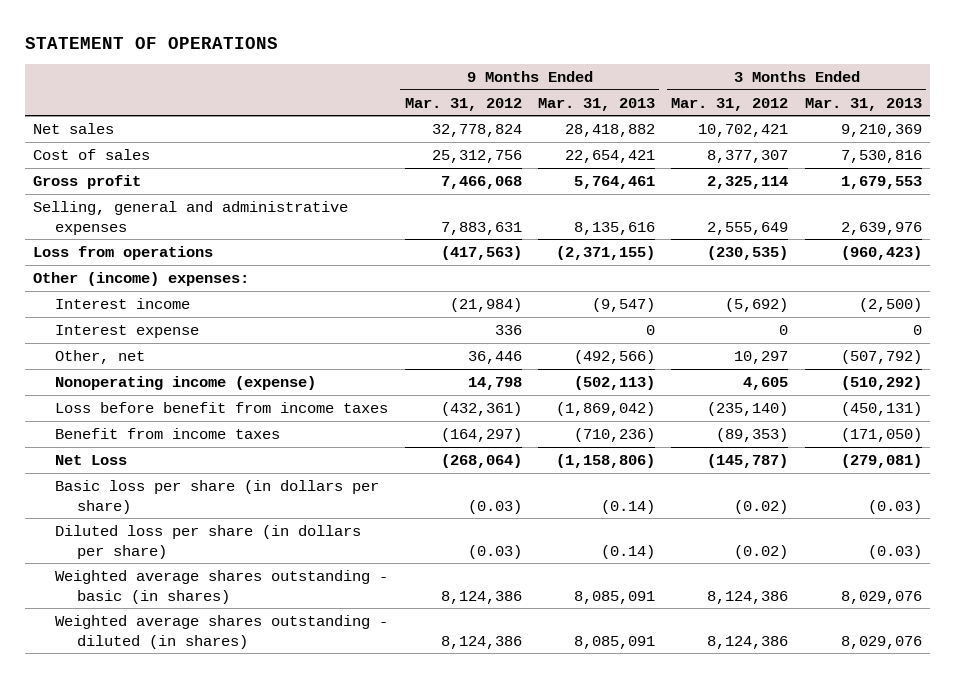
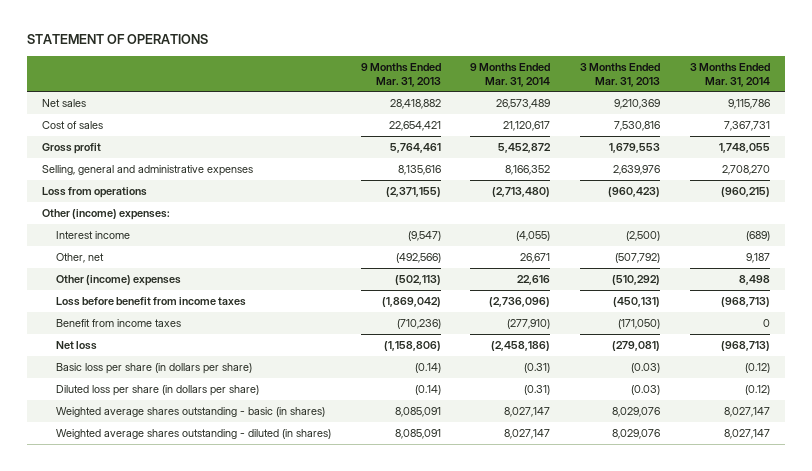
- | 9 Months Ended Mar. 31, 2012 | 9 Months Ended Mar. 31, 2013 | 3 Months Ended Mar. 31, 2012 | 3 Months Ended Mar. 31, 2013
+ | 9 Months Ended Mar. 31, 2013 | 9 Months Ended Mar. 31, 2014 | 3 Months Ended Mar. 31, 2013 | 3 Months Ended Mar. 31, 2014
- Interest expense | 336 | 0 | 0 | 0
- Nonoperating income (expense) | 14,798 | (502,113) | 4,605 | (510,292)
+ Other (income) expenses | (502,113) | 22,616 | (510,292) | 8,498
- Net Loss | (268,064) | (1,158,806) | (145,787) | (279,081)
+ Net loss | (1,158,806) | (2,458,186) | (279,081) | (968,713)

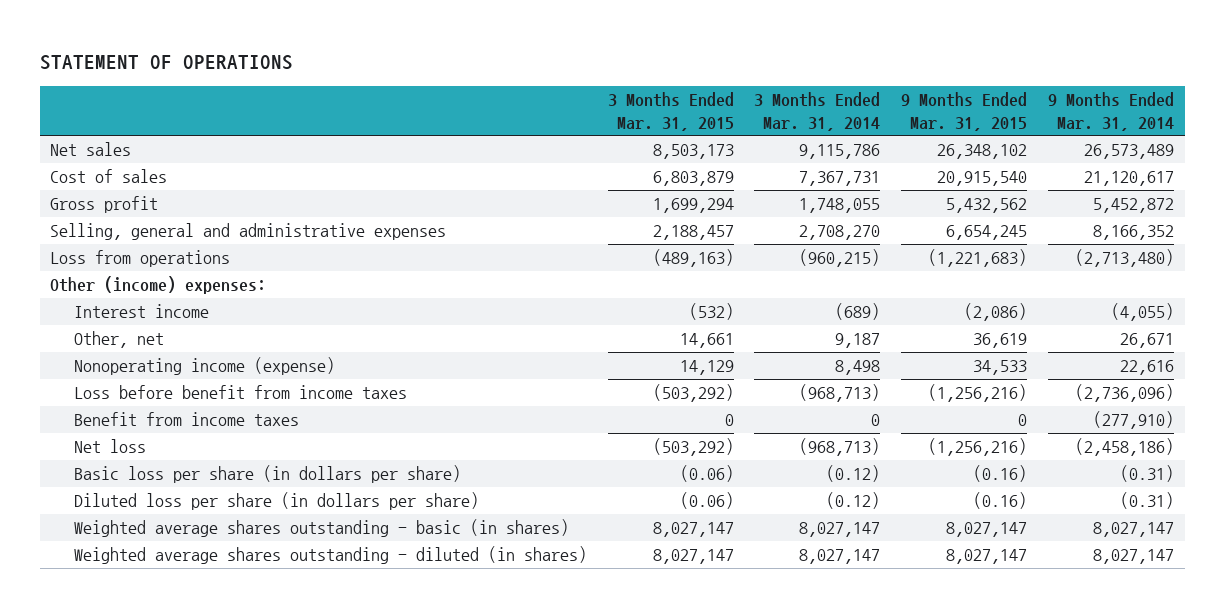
- | 9 Months Ended Mar. 31, 2013 | 9 Months Ended Mar. 31, 2014 | 3 Months Ended Mar. 31, 2013 | 3 Months Ended Mar. 31, 2014
+ | 3 Months Ended Mar. 31, 2015 | 3 Months Ended Mar. 31, 2014 | 9 Months Ended Mar. 31, 2015 | 9 Months Ended Mar. 31, 2014
- Other (income) expenses | (502,113) | 22,616 | (510,292) | 8,498
+ Nonoperating income (expense) | 14,129 | 8,498 | 34,533 | 22,616

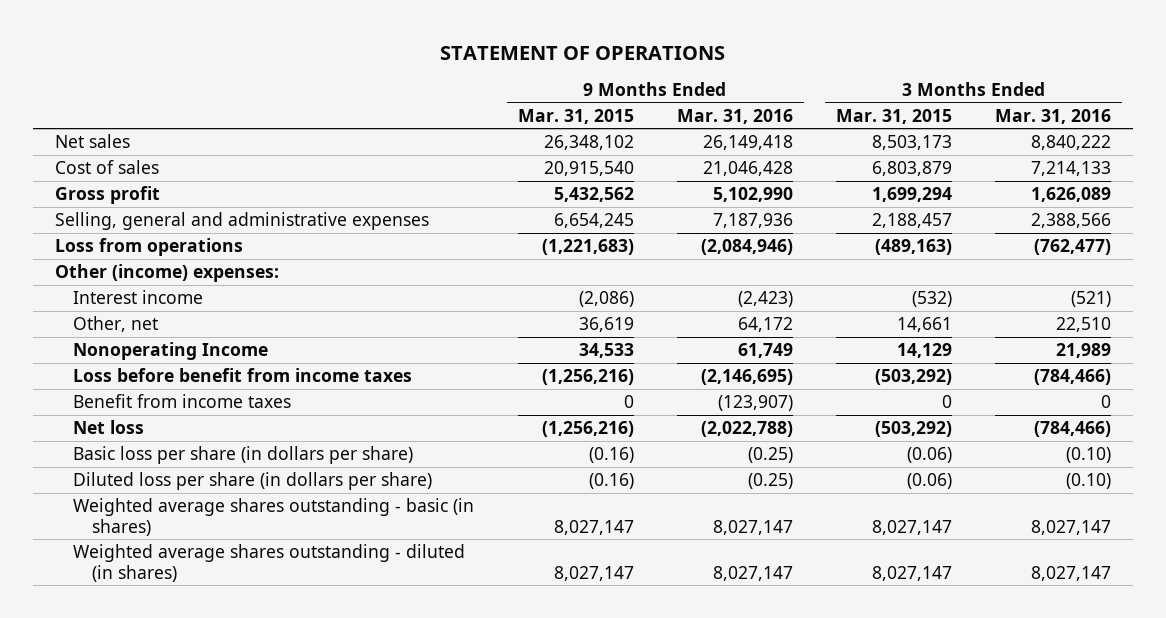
- | 3 Months Ended Mar. 31, 2015 | 3 Months Ended Mar. 31, 2014 | 9 Months Ended Mar. 31, 2015 | 9 Months Ended Mar. 31, 2014
+ | 9 Months Ended Mar. 31, 2015 | 9 Months Ended Mar. 31, 2016 | 3 Months Ended Mar. 31, 2015 | 3 Months Ended Mar. 31, 2016
- Nonoperating income (expense) | 14,129 | 8,498 | 34,533 | 22,616
+ Nonoperating Income | 34,533 | 61,749 | 14,129 | 21,989

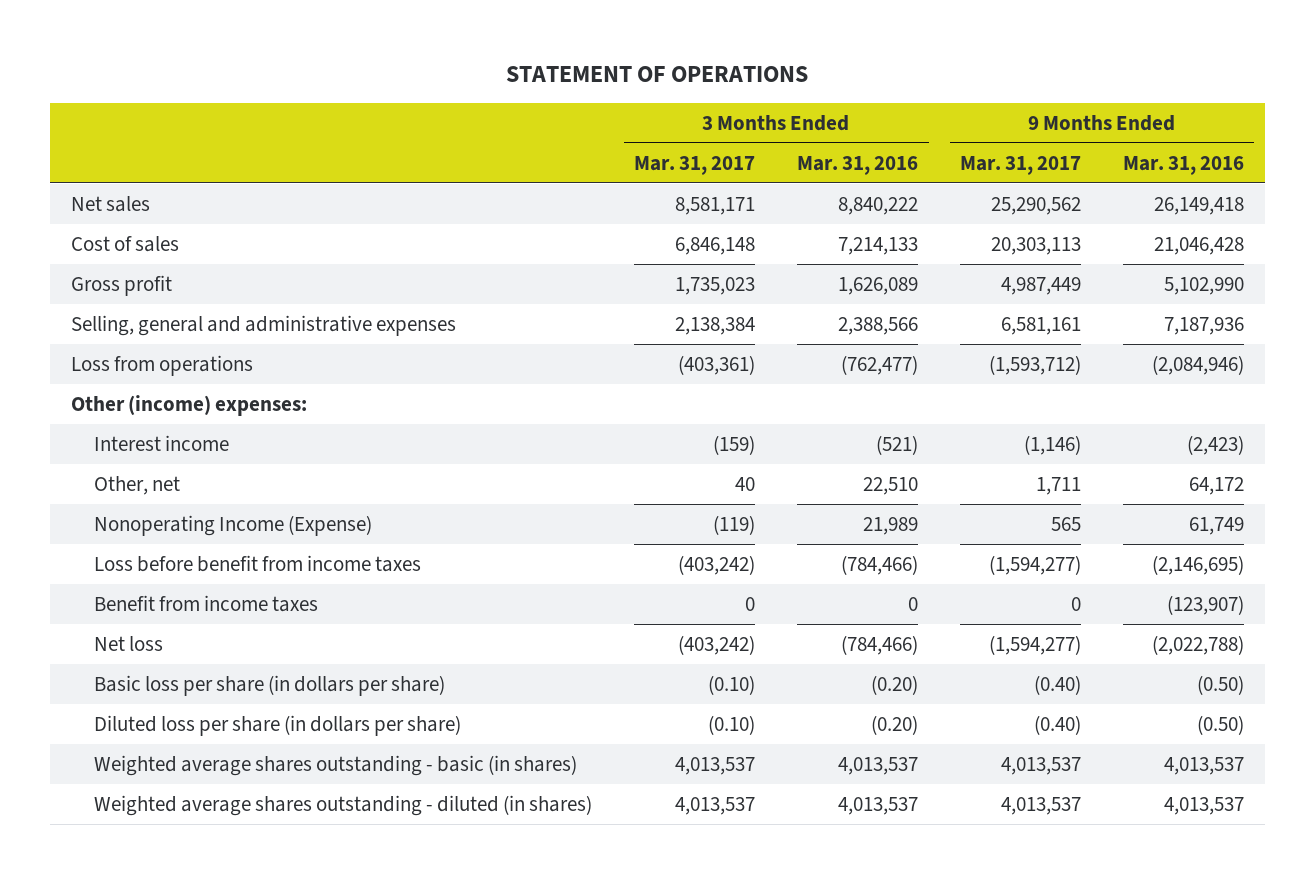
- | 9 Months Ended Mar. 31, 2015 | 9 Months Ended Mar. 31, 2016 | 3 Months Ended Mar. 31, 2015 | 3 Months Ended Mar. 31, 2016
+ | 3 Months Ended Mar. 31, 2017 | 3 Months Ended Mar. 31, 2016 | 9 Months Ended Mar. 31, 2017 | 9 Months Ended Mar. 31, 2016
- Nonoperating Income | 34,533 | 61,749 | 14,129 | 21,989
+ Nonoperating Income (Expense) | (119) | 21,989 | 565 | 61,749
- Basic loss per share (in dollars per share) | (0.16) | (0.25) | (0.06) | (0.10)
- Diluted loss per share (in dollars per share) | (0.16) | (0.25) | (0.06) | (0.10)
- Weighted average shares outstanding - basic (in shares) | 8,027,147 | 8,027,147 | 8,027,147 | 8,027,147
- Weighted average shares outstanding - diluted (in shares) | 8,027,147 | 8,027,147 | 8,027,147 | 8,027,147
+ Basic loss per share (in dollars per share) | (0.10) | (0.20) | (0.40) | (0.50)
+ Diluted loss per share (in dollars per share) | (0.10) | (0.20) | (0.40) | (0.50)
+ Weighted average shares outstanding - basic (in shares) | 4,013,537 | 4,013,537 | 4,013,537 | 4,013,537
+ Weighted average shares outstanding - diluted (in shares) | 4,013,537 | 4,013,537 | 4,013,537 | 4,013,537

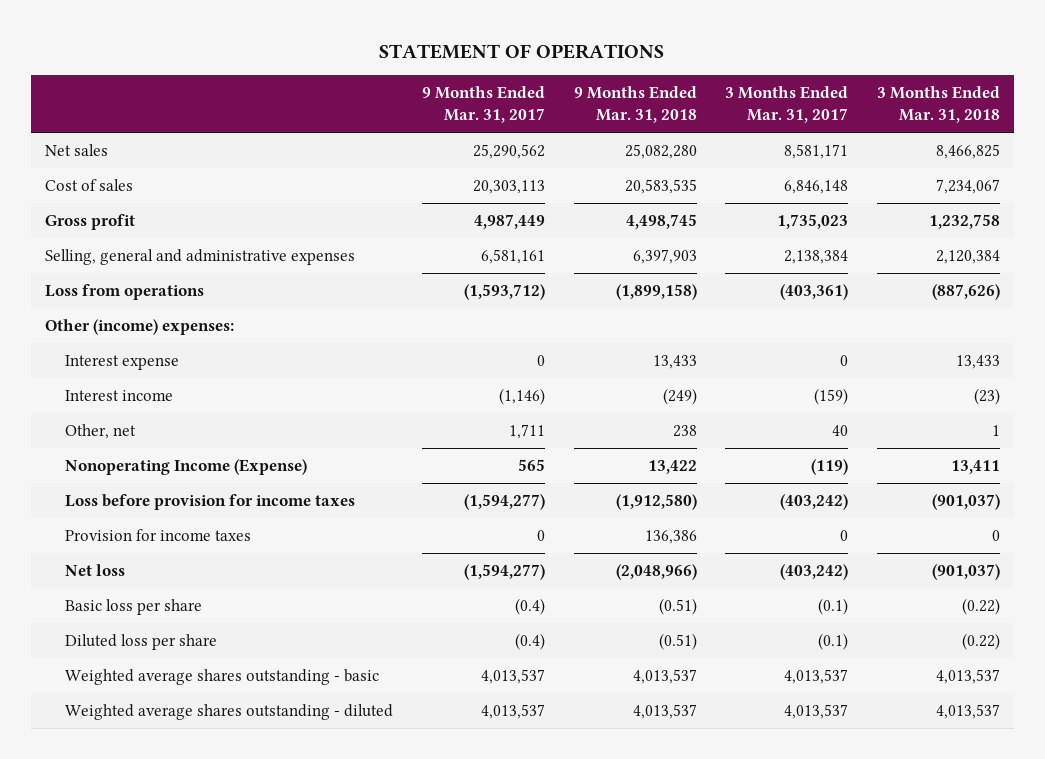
- | 3 Months Ended Mar. 31, 2017 | 3 Months Ended Mar. 31, 2016 | 9 Months Ended Mar. 31, 2017 | 9 Months Ended Mar. 31, 2016
+ | 9 Months Ended Mar. 31, 2017 | 9 Months Ended Mar. 31, 2018 | 3 Months Ended Mar. 31, 2017 | 3 Months Ended Mar. 31, 2018
+ Interest expense | 0 | 13,433 | 0 | 13,433
- Loss before benefit from income taxes | (403,242) | (784,466) | (1,594,277) | (2,146,695)
- Benefit from income taxes | 0 | 0 | 0 | (123,907)
+ Loss before provision for income taxes | (1,594,277) | (1,912,580) | (403,242) | (901,037)
+ Provision for income taxes | 0 | 136,386 | 0 | 0
- Basic loss per share (in dollars per share) | (0.10) | (0.20) | (0.40) | (0.50)
- Diluted loss per share (in dollars per share) | (0.10) | (0.20) | (0.40) | (0.50)
- Weighted average shares outstanding - basic (in shares) | 4,013,537 | 4,013,537 | 4,013,537 | 4,013,537
- Weighted average shares outstanding - diluted (in shares) | 4,013,537 | 4,013,537 | 4,013,537 | 4,013,537
+ Basic loss per share | (0.4) | (0.51) | (0.1) | (0.22)
+ Diluted loss per share | (0.4) | (0.51) | (0.1) | (0.22)
+ Weighted average shares outstanding - basic | 4,013,537 | 4,013,537 | 4,013,537 | 4,013,537
+ Weighted average shares outstanding - diluted | 4,013,537 | 4,013,537 | 4,013,537 | 4,013,537

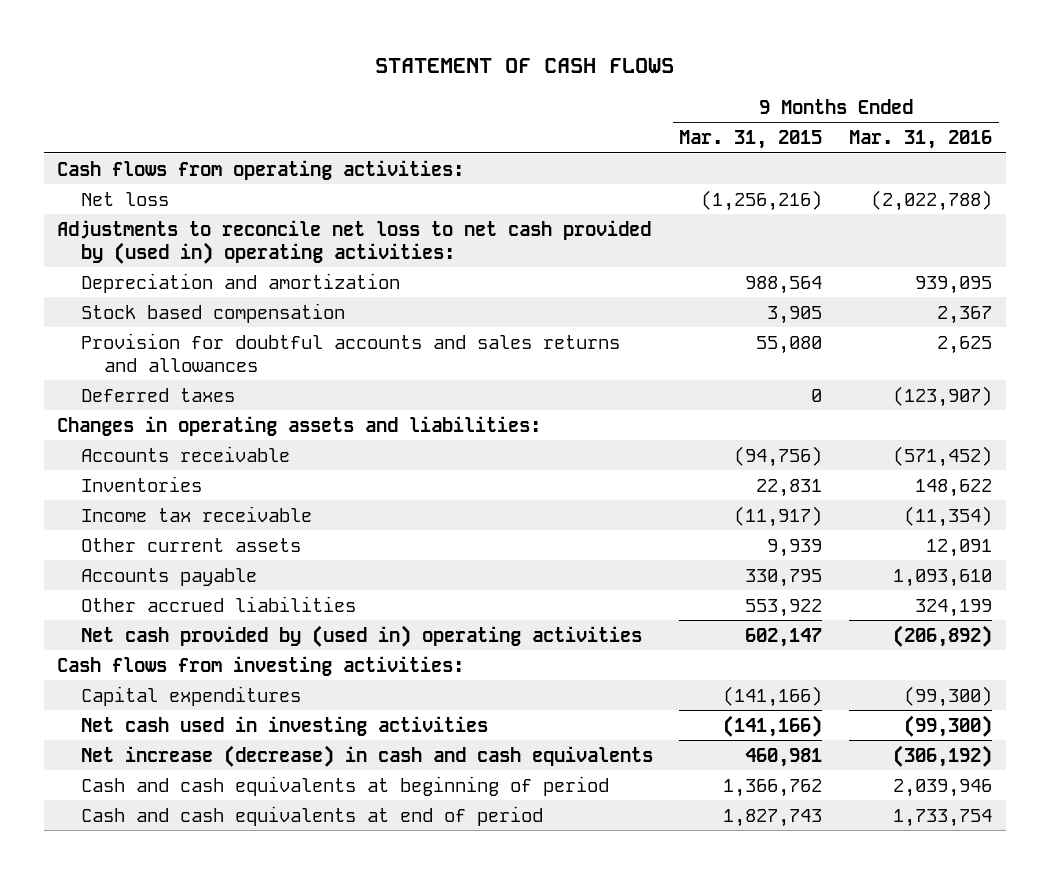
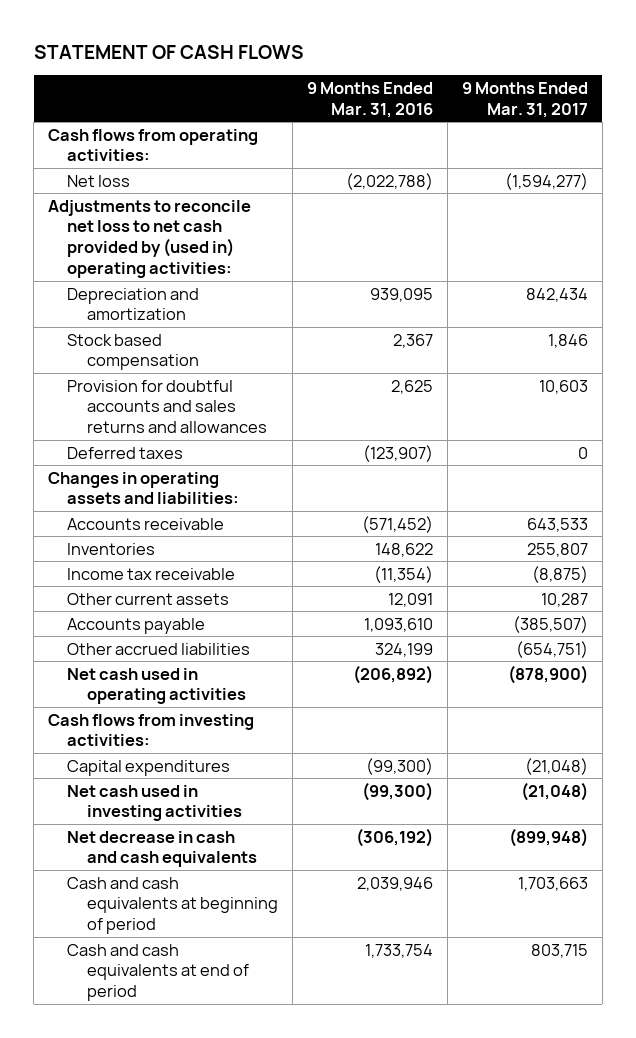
- | 9 Months Ended Mar. 31, 2015 | 9 Months Ended Mar. 31, 2016
+ | 9 Months Ended Mar. 31, 2016 | 9 Months Ended Mar. 31, 2017
- Net cash provided by (used in) operating activities | 602,147 | (206,892)
+ Net cash used in operating activities | (206,892) | (878,900)
- Net increase (decrease) in cash and cash equivalents | 460,981 | (306,192)
+ Net decrease in cash and cash equivalents | (306,192) | (899,948)

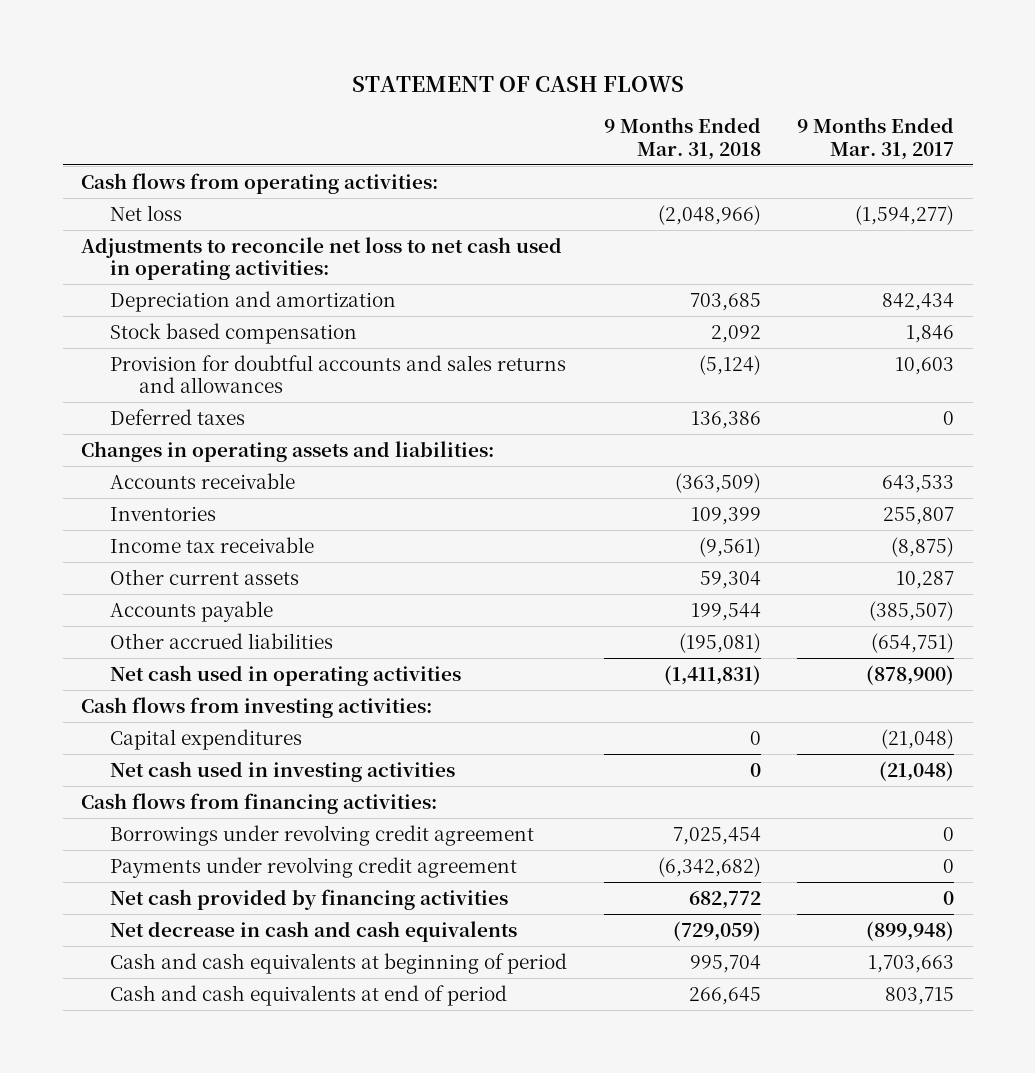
- | 9 Months Ended Mar. 31, 2016 | 9 Months Ended Mar. 31, 2017
+ | 9 Months Ended Mar. 31, 2018 | 9 Months Ended Mar. 31, 2017
- Adjustments to reconcile net loss to net cash provided by (used in) operating activities:
+ Adjustments to reconcile net loss to net cash used in operating activities:
+ Cash flows from financing activities:
+ Borrowings under revolving credit agreement | 7,025,454 | 0
+ Payments under revolving credit agreement | (6,342,682) | 0
+ Net cash provided by financing activities | 682,772 | 0

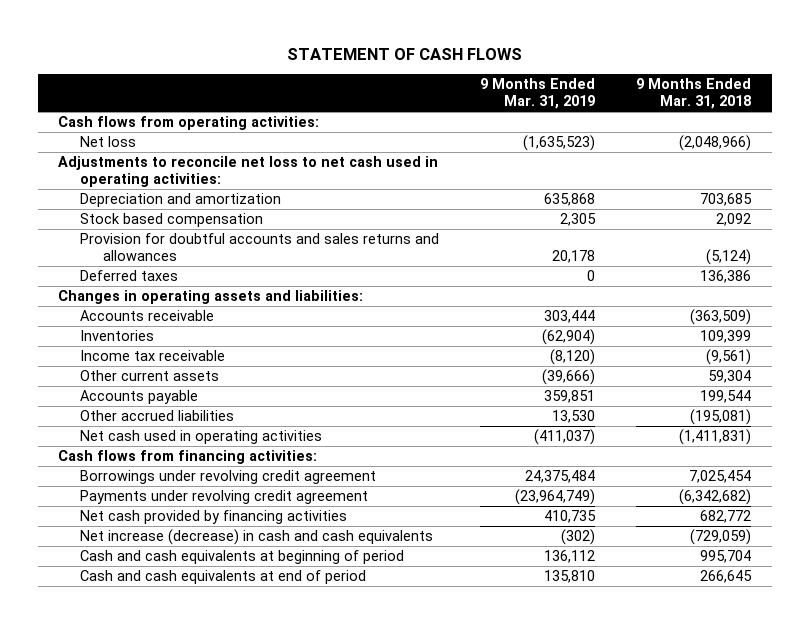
- | 9 Months Ended Mar. 31, 2018 | 9 Months Ended Mar. 31, 2017
+ | 9 Months Ended Mar. 31, 2019 | 9 Months Ended Mar. 31, 2018
- Cash flows from investing activities:
- Capital expenditures | 0 | (21,048)
- Net cash used in investing activities | 0 | (21,048)
- Net decrease in cash and cash equivalents | (729,059) | (899,948)
+ Net increase (decrease) in cash and cash equivalents | (302) | (729,059)

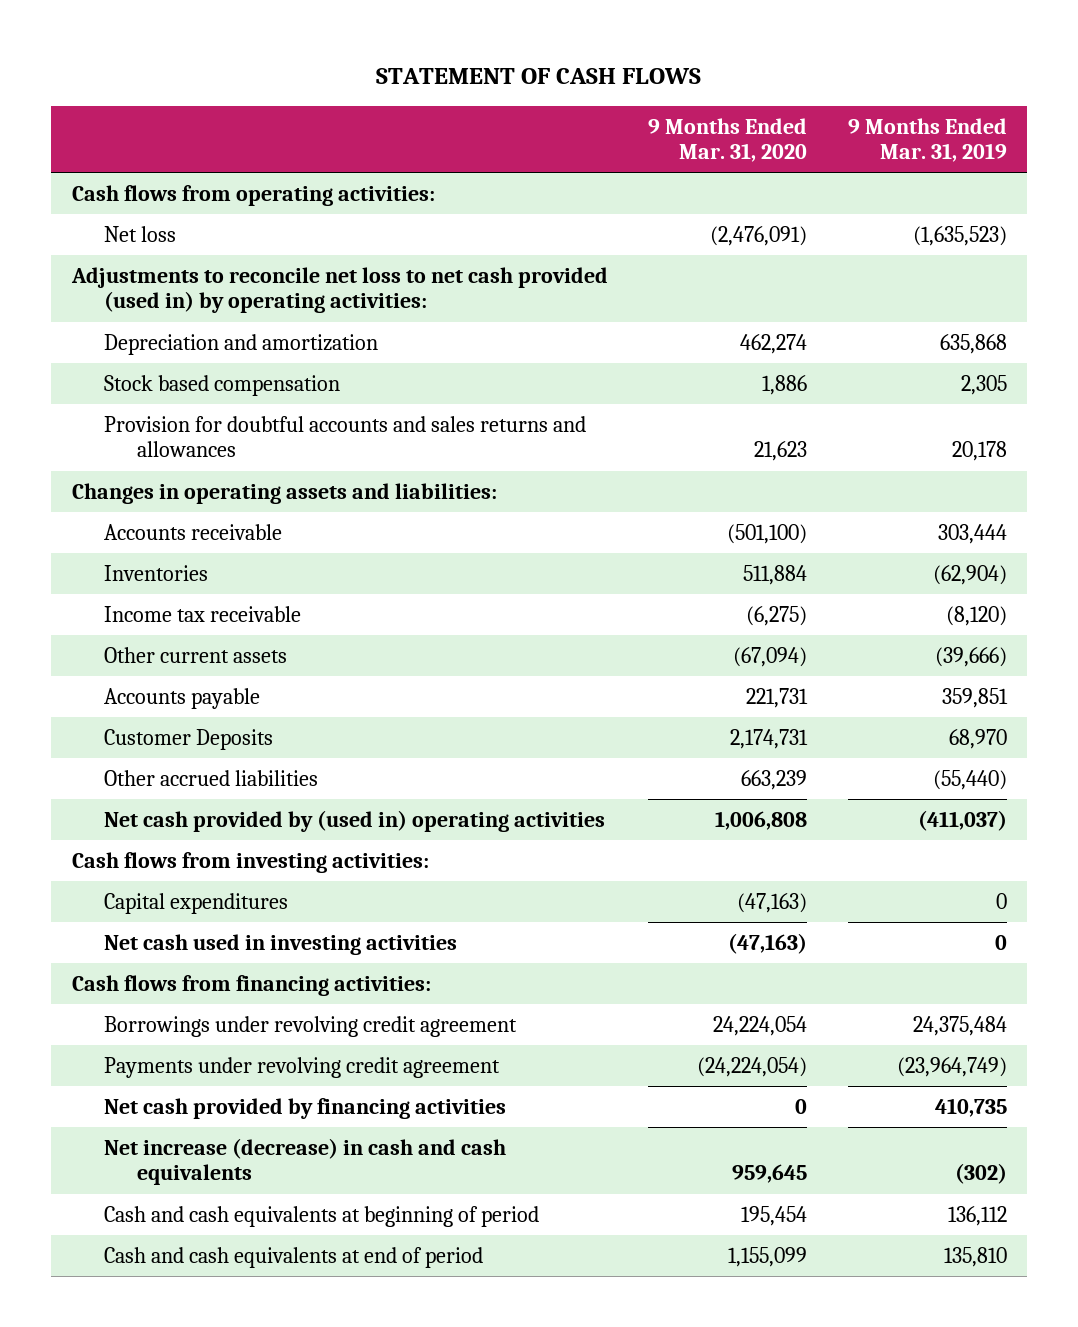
- | 9 Months Ended Mar. 31, 2019 | 9 Months Ended Mar. 31, 2018
+ | 9 Months Ended Mar. 31, 2020 | 9 Months Ended Mar. 31, 2019
- Adjustments to reconcile net loss to net cash used in operating activities:
+ Adjustments to reconcile net loss to net cash provided (used in) by operating activities:
- Deferred taxes | 0 | 136,386
- Other accrued liabilities | 13,530 | (195,081)
- Net cash used in operating activities | (411,037) | (1,411,831)
+ Customer Deposits | 2,174,731 | 68,970
+ Other accrued liabilities | 663,239 | (55,440)
+ Net cash provided by (used in) operating activities | 1,006,808 | (411,037)
+ Cash flows from investing activities:
+ Capital expenditures | (47,163) | 0
+ Net cash used in investing activities | (47,163) | 0

